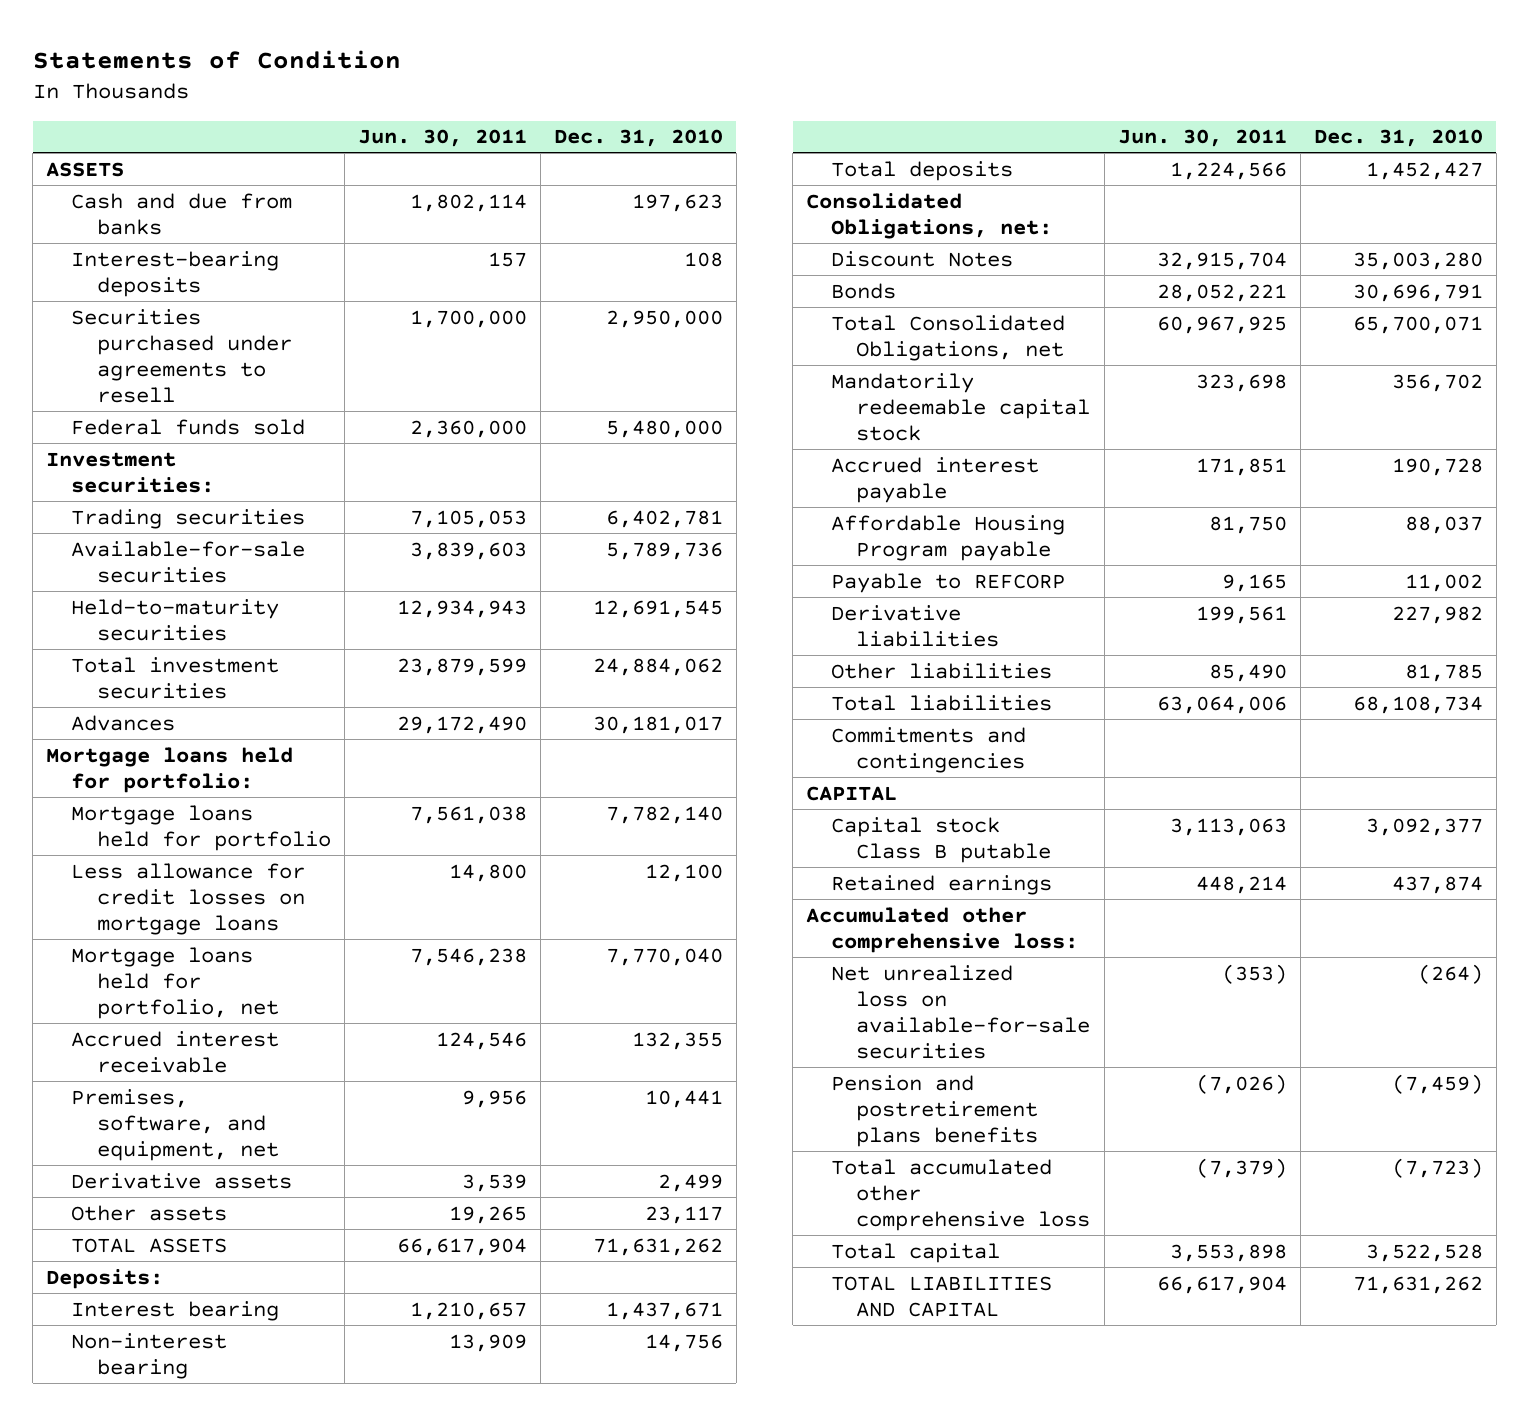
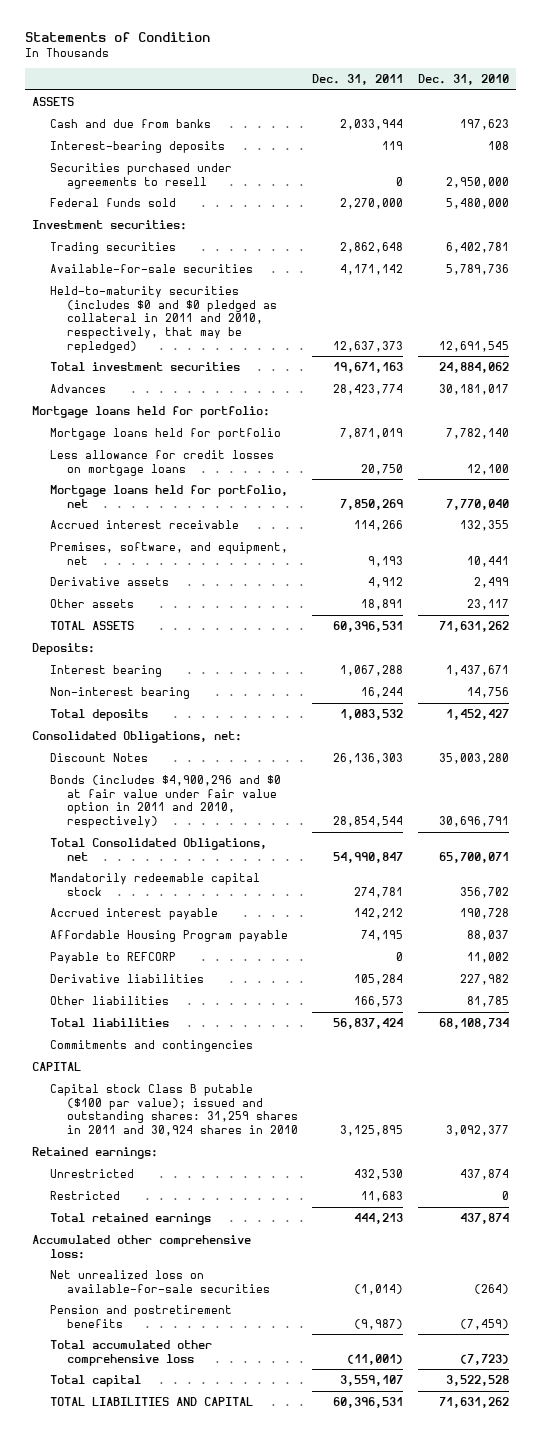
- | Jun. 30, 2011 | Dec. 31, 2010
+ | Dec. 31, 2011 | Dec. 31, 2010
- Held-to-maturity securities | 12,934,943 | 12,691,545
+ Held-to-maturity securities (includes $0 and $0 pledged as collateral in 2011 and 2010, respectively, that may be repledged) | 12,637,373 | 12,691,545
- Bonds | 28,052,221 | 30,696,791
+ Bonds (includes $4,900,296 and $0 at fair value under fair value option in 2011 and 2010, respectively) | 28,854,544 | 30,696,791
- Capital stock Class B putable | 3,113,063 | 3,092,377
- Retained earnings | 448,214 | 437,874
+ Capital stock Class B putable ($100 par value); issued and outstanding shares: 31,259 shares in 2011 and 30,924 shares in 2010 | 3,125,895 | 3,092,377
+ Retained earnings:
+ Unrestricted | 432,530 | 437,874
+ Restricted | 11,683 | 0
+ Total retained earnings | 444,213 | 437,874
- Pension and postretirement plans benefits | (7,026) | (7,459)
+ Pension and postretirement benefits | (9,987) | (7,459)

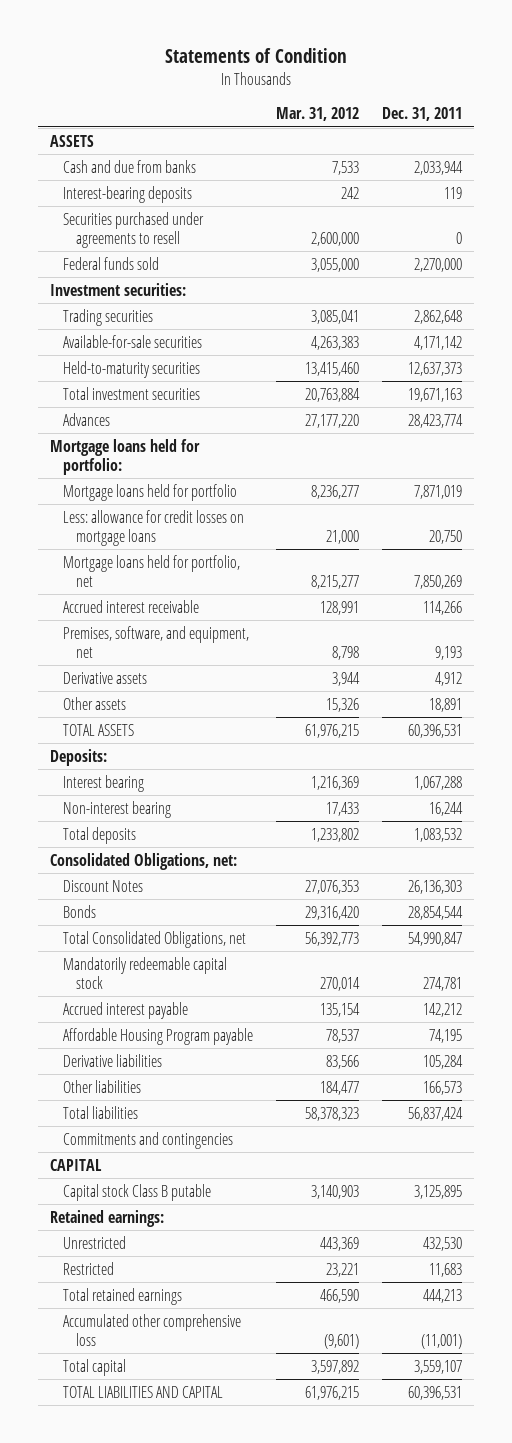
- | Dec. 31, 2011 | Dec. 31, 2010
+ | Mar. 31, 2012 | Dec. 31, 2011
- Held-to-maturity securities (includes $0 and $0 pledged as collateral in 2011 and 2010, respectively, that may be repledged) | 12,637,373 | 12,691,545
+ Held-to-maturity securities | 13,415,460 | 12,637,373
- Less allowance for credit losses on mortgage loans | 20,750 | 12,100
+ Less: allowance for credit losses on mortgage loans | 21,000 | 20,750
- Bonds (includes $4,900,296 and $0 at fair value under fair value option in 2011 and 2010, respectively) | 28,854,544 | 30,696,791
+ Bonds | 29,316,420 | 28,854,544
- Payable to REFCORP | 0 | 11,002
- Capital stock Class B putable ($100 par value); issued and outstanding shares: 31,259 shares in 2011 and 30,924 shares in 2010 | 3,125,895 | 3,092,377
+ Capital stock Class B putable | 3,140,903 | 3,125,895
- Accumulated other comprehensive loss:
- Net unrealized loss on available-for-sale securities | (1,014) | (264)
- Pension and postretirement benefits | (9,987) | (7,459)
- Total accumulated other comprehensive loss | (11,001) | (7,723)
+ Accumulated other comprehensive loss | (9,601) | (11,001)

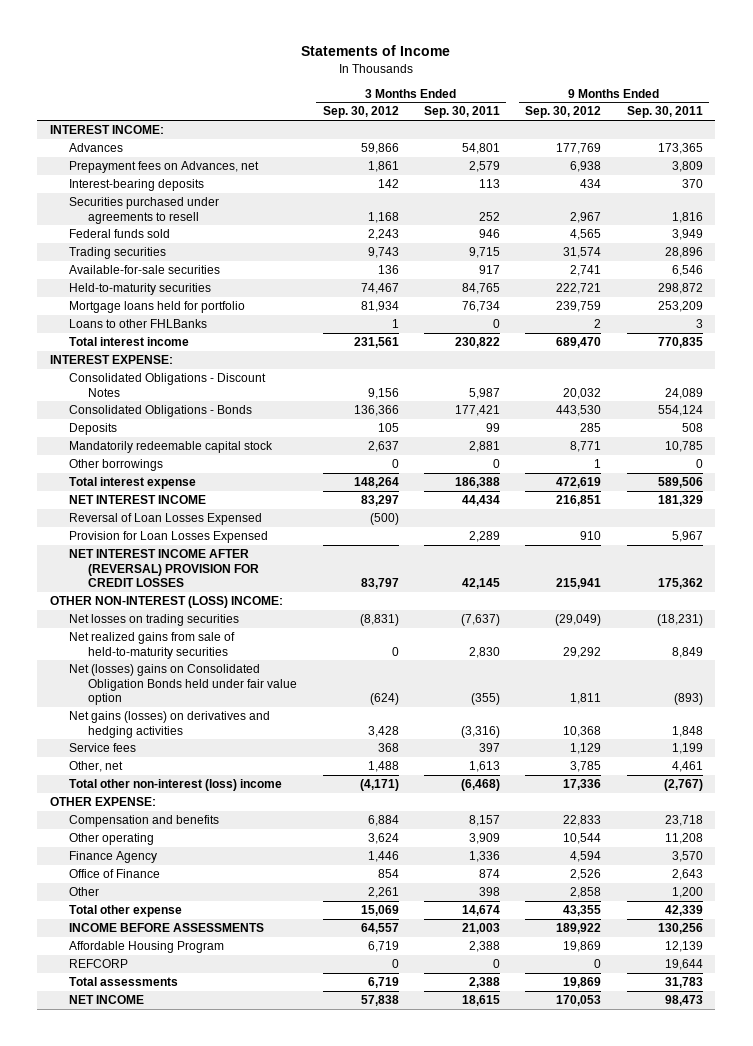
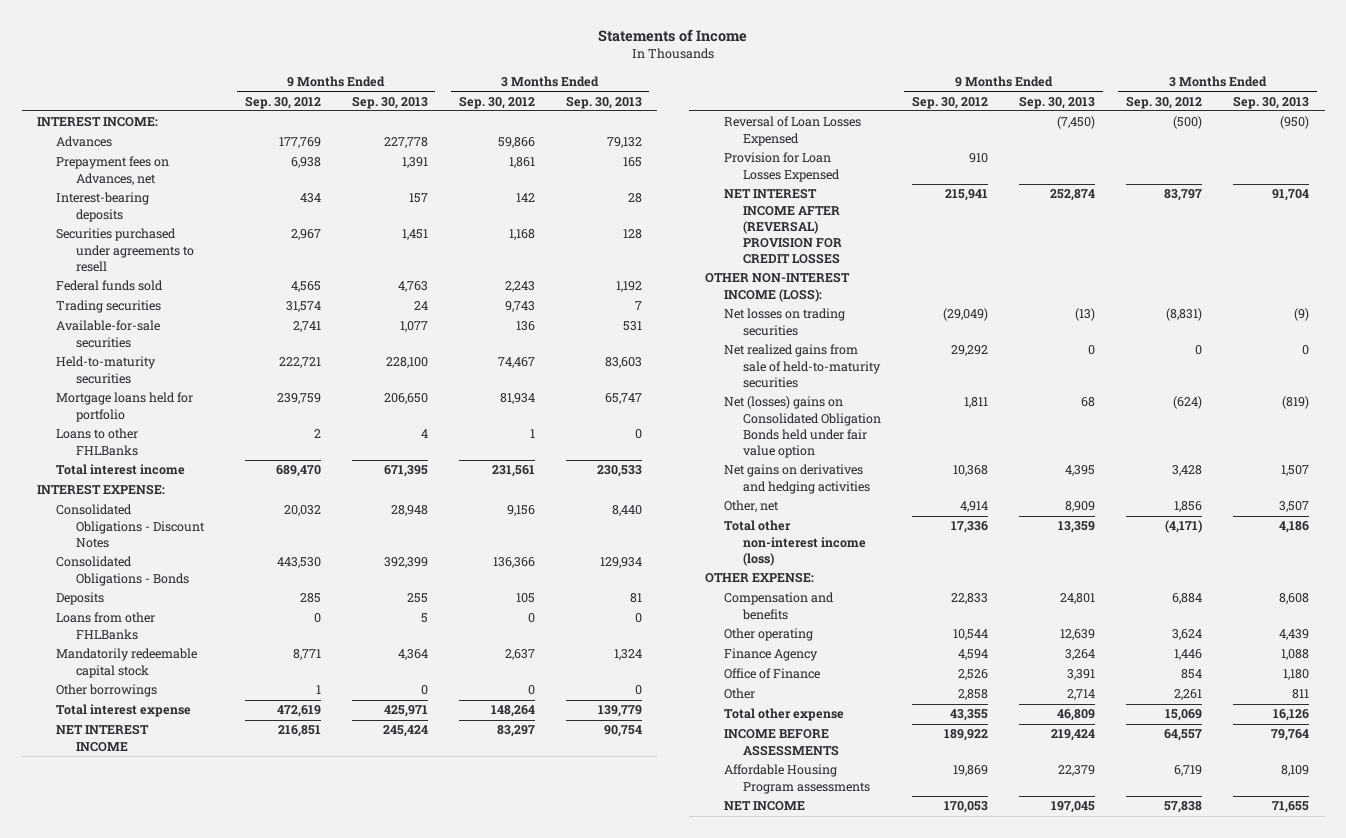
- | 3 Months Ended Sep. 30, 2012 | 3 Months Ended Sep. 30, 2011 | 9 Months Ended Sep. 30, 2012 | 9 Months Ended Sep. 30, 2011
+ | 9 Months Ended Sep. 30, 2012 | 9 Months Ended Sep. 30, 2013 | 3 Months Ended Sep. 30, 2012 | 3 Months Ended Sep. 30, 2013
+ Loans from other FHLBanks | 0 | 5 | 0 | 0
- OTHER NON-INTEREST (LOSS) INCOME:
+ OTHER NON-INTEREST INCOME (LOSS):
- Net gains (losses) on derivatives and hedging activities | 3,428 | (3,316) | 10,368 | 1,848
- Service fees | 368 | 397 | 1,129 | 1,199
- Other, net | 1,488 | 1,613 | 3,785 | 4,461
- Total other non-interest (loss) income | (4,171) | (6,468) | 17,336 | (2,767)
+ Net gains on derivatives and hedging activities | 10,368 | 4,395 | 3,428 | 1,507
+ Other, net | 4,914 | 8,909 | 1,856 | 3,507
+ Total other non-interest income (loss) | 17,336 | 13,359 | (4,171) | 4,186
- Affordable Housing Program | 6,719 | 2,388 | 19,869 | 12,139
- REFCORP | 0 | 0 | 0 | 19,644
- Total assessments | 6,719 | 2,388 | 19,869 | 31,783
+ Affordable Housing Program assessments | 19,869 | 22,379 | 6,719 | 8,109

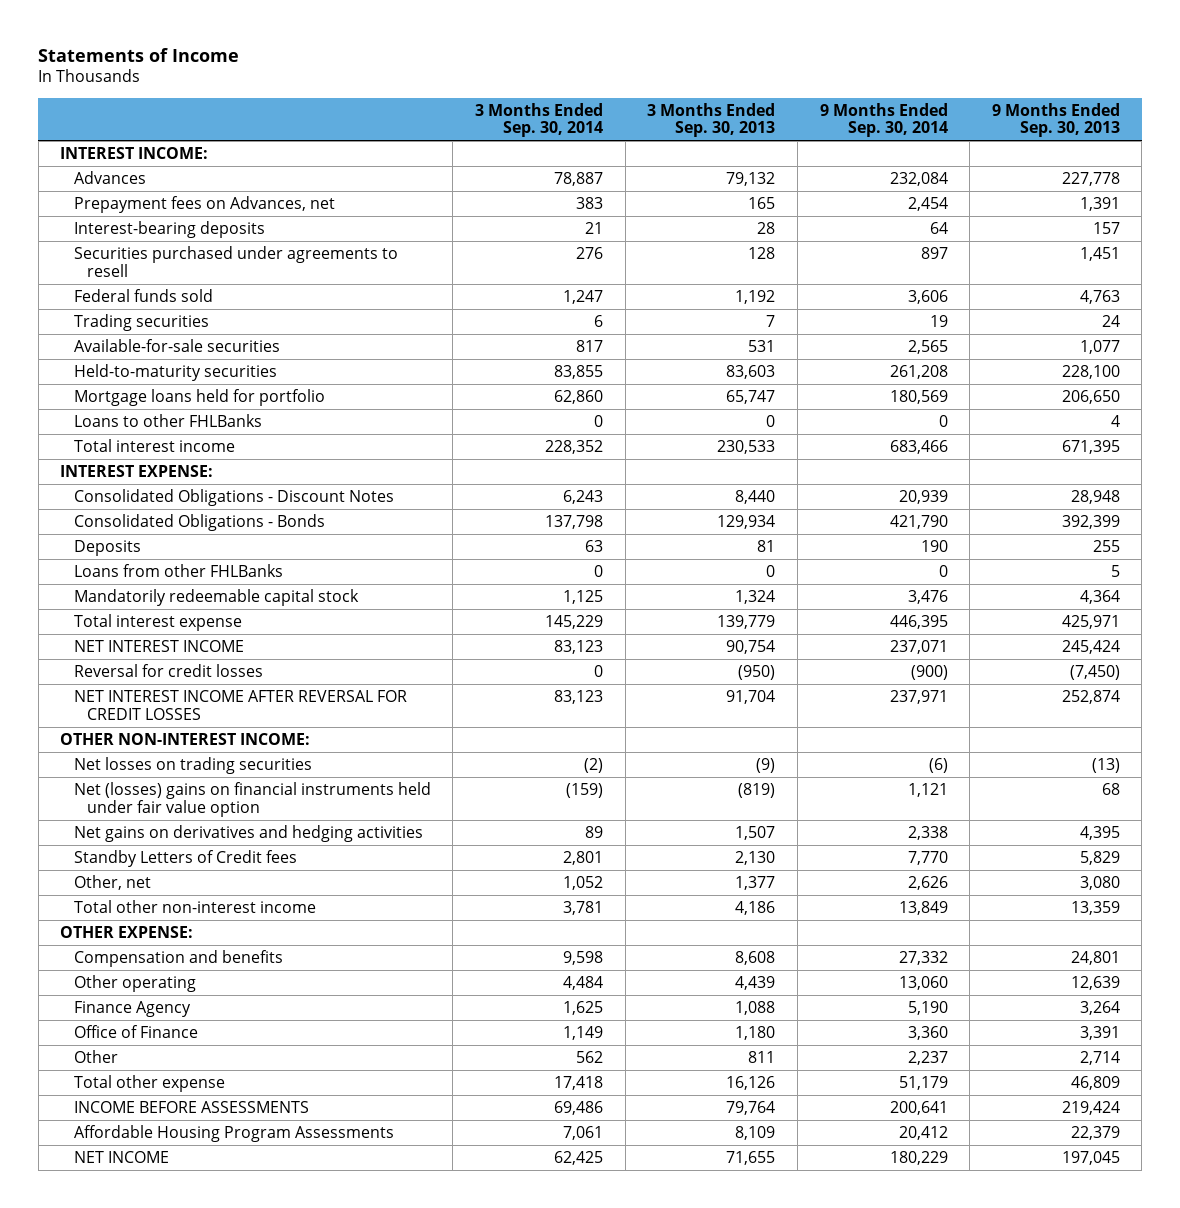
- | 9 Months Ended Sep. 30, 2012 | 9 Months Ended Sep. 30, 2013 | 3 Months Ended Sep. 30, 2012 | 3 Months Ended Sep. 30, 2013
+ | 3 Months Ended Sep. 30, 2014 | 3 Months Ended Sep. 30, 2013 | 9 Months Ended Sep. 30, 2014 | 9 Months Ended Sep. 30, 2013
- Other borrowings | 1 | 0 | 0 | 0
- Reversal of Loan Losses Expensed | | (7,450) | (500) | (950)
- Provision for Loan Losses Expensed | 910 | | |
- NET INTEREST INCOME AFTER (REVERSAL) PROVISION FOR CREDIT LOSSES | 215,941 | 252,874 | 83,797 | 91,704
- OTHER NON-INTEREST INCOME (LOSS):
+ Reversal for credit losses | 0 | (950) | (900) | (7,450)
+ NET INTEREST INCOME AFTER REVERSAL FOR CREDIT LOSSES | 83,123 | 91,704 | 237,971 | 252,874
+ OTHER NON-INTEREST INCOME:
- Net realized gains from sale of held-to-maturity securities | 29,292 | 0 | 0 | 0
- Net (losses) gains on Consolidated Obligation Bonds held under fair value option | 1,811 | 68 | (624) | (819)
+ Net (losses) gains on financial instruments held under fair value option | (159) | (819) | 1,121 | 68
- Other, net | 4,914 | 8,909 | 1,856 | 3,507
- Total other non-interest income (loss) | 17,336 | 13,359 | (4,171) | 4,186
+ Standby Letters of Credit fees | 2,801 | 2,130 | 7,770 | 5,829
+ Other, net | 1,052 | 1,377 | 2,626 | 3,080
+ Total other non-interest income | 3,781 | 4,186 | 13,849 | 13,359
- Affordable Housing Program assessments | 19,869 | 22,379 | 6,719 | 8,109
+ Affordable Housing Program Assessments | 7,061 | 8,109 | 20,412 | 22,379

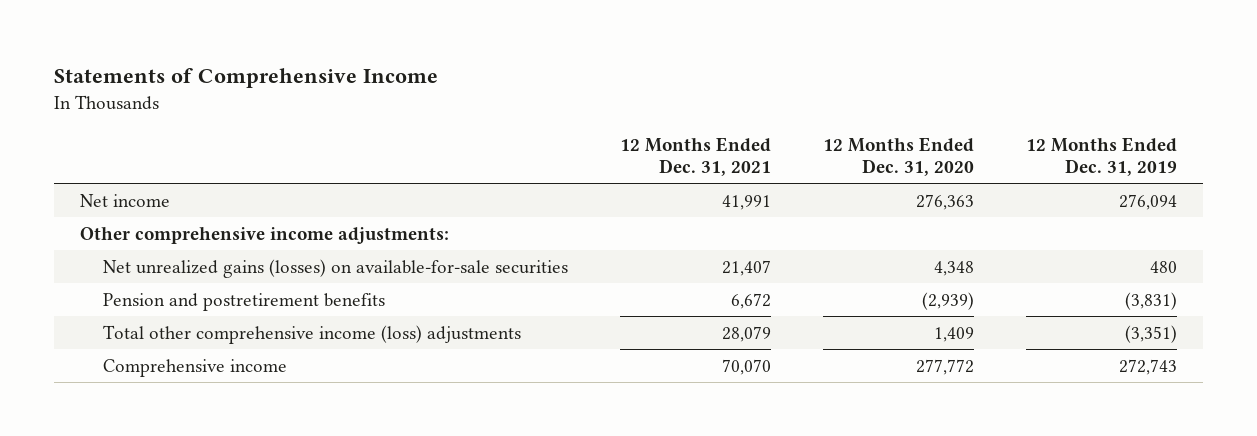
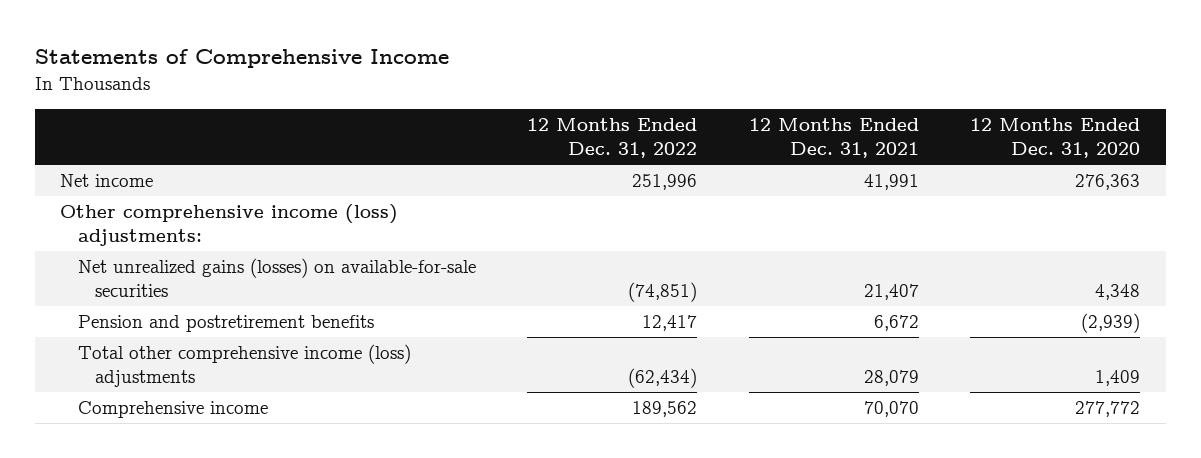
- | 12 Months Ended Dec. 31, 2021 | 12 Months Ended Dec. 31, 2020 | 12 Months Ended Dec. 31, 2019
+ | 12 Months Ended Dec. 31, 2022 | 12 Months Ended Dec. 31, 2021 | 12 Months Ended Dec. 31, 2020
- Other comprehensive income adjustments:
+ Other comprehensive income (loss) adjustments:

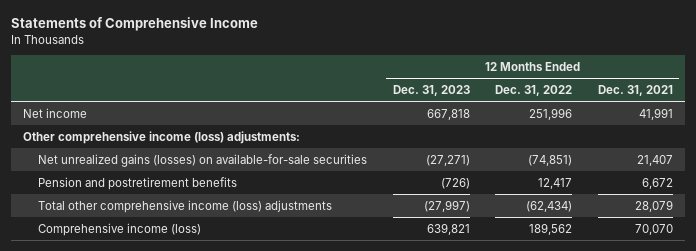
- | 12 Months Ended Dec. 31, 2022 | 12 Months Ended Dec. 31, 2021 | 12 Months Ended Dec. 31, 2020
+ | 12 Months Ended Dec. 31, 2023 | 12 Months Ended Dec. 31, 2022 | 12 Months Ended Dec. 31, 2021
- Comprehensive income | 189,562 | 70,070 | 277,772
+ Comprehensive income (loss) | 639,821 | 189,562 | 70,070

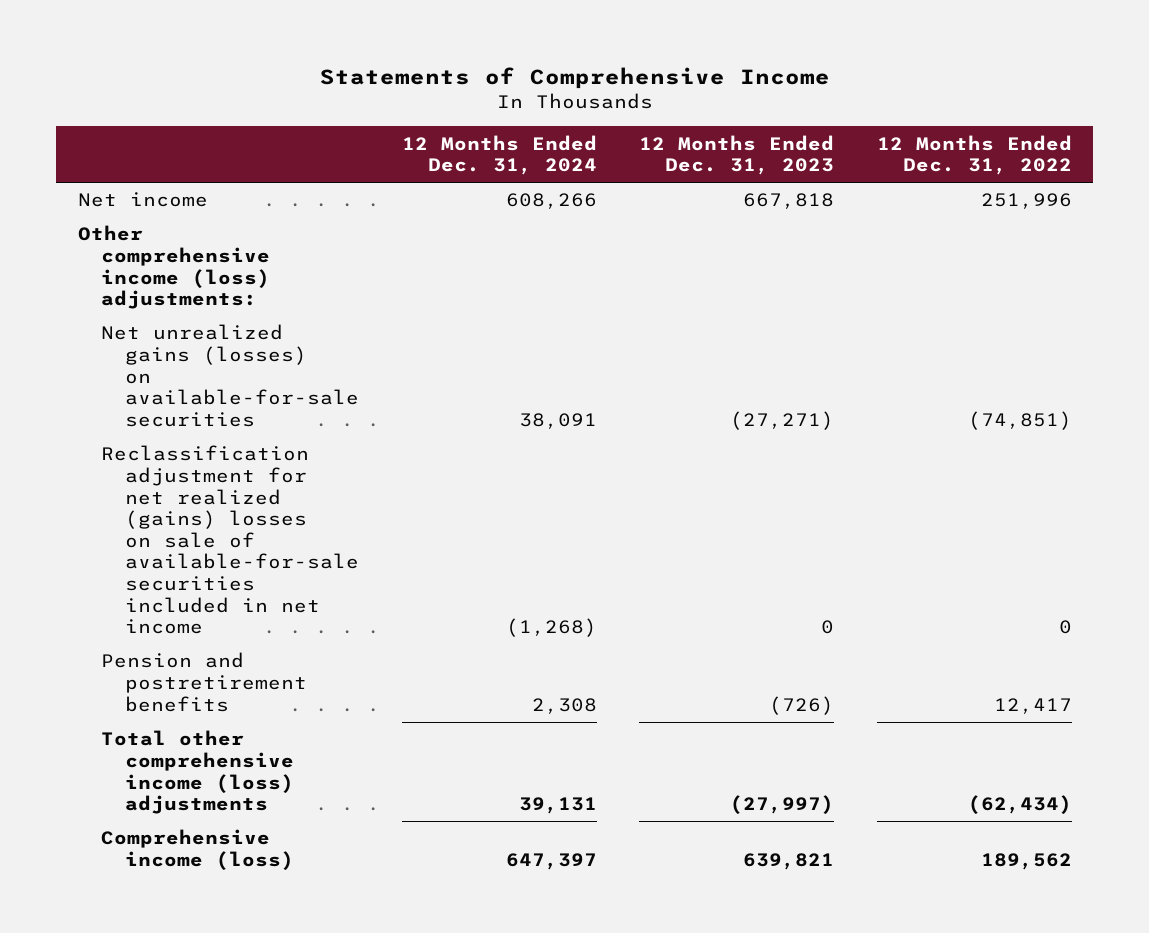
- | 12 Months Ended Dec. 31, 2023 | 12 Months Ended Dec. 31, 2022 | 12 Months Ended Dec. 31, 2021
+ | 12 Months Ended Dec. 31, 2024 | 12 Months Ended Dec. 31, 2023 | 12 Months Ended Dec. 31, 2022
+ Reclassification adjustment for net realized (gains) losses on sale of available-for-sale securities included in net income | (1,268) | 0 | 0

